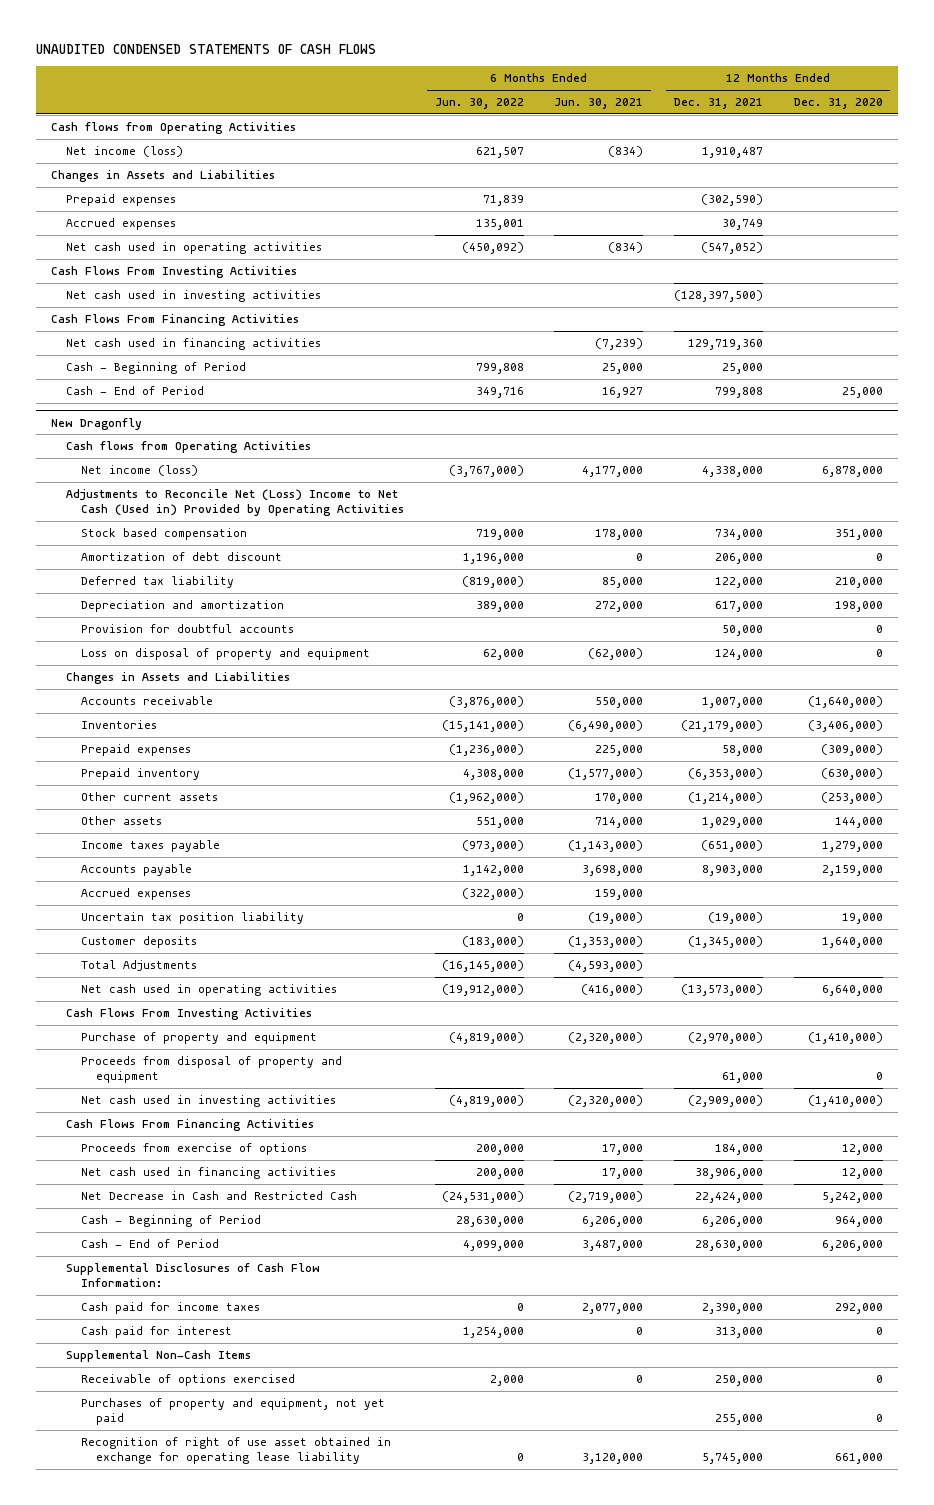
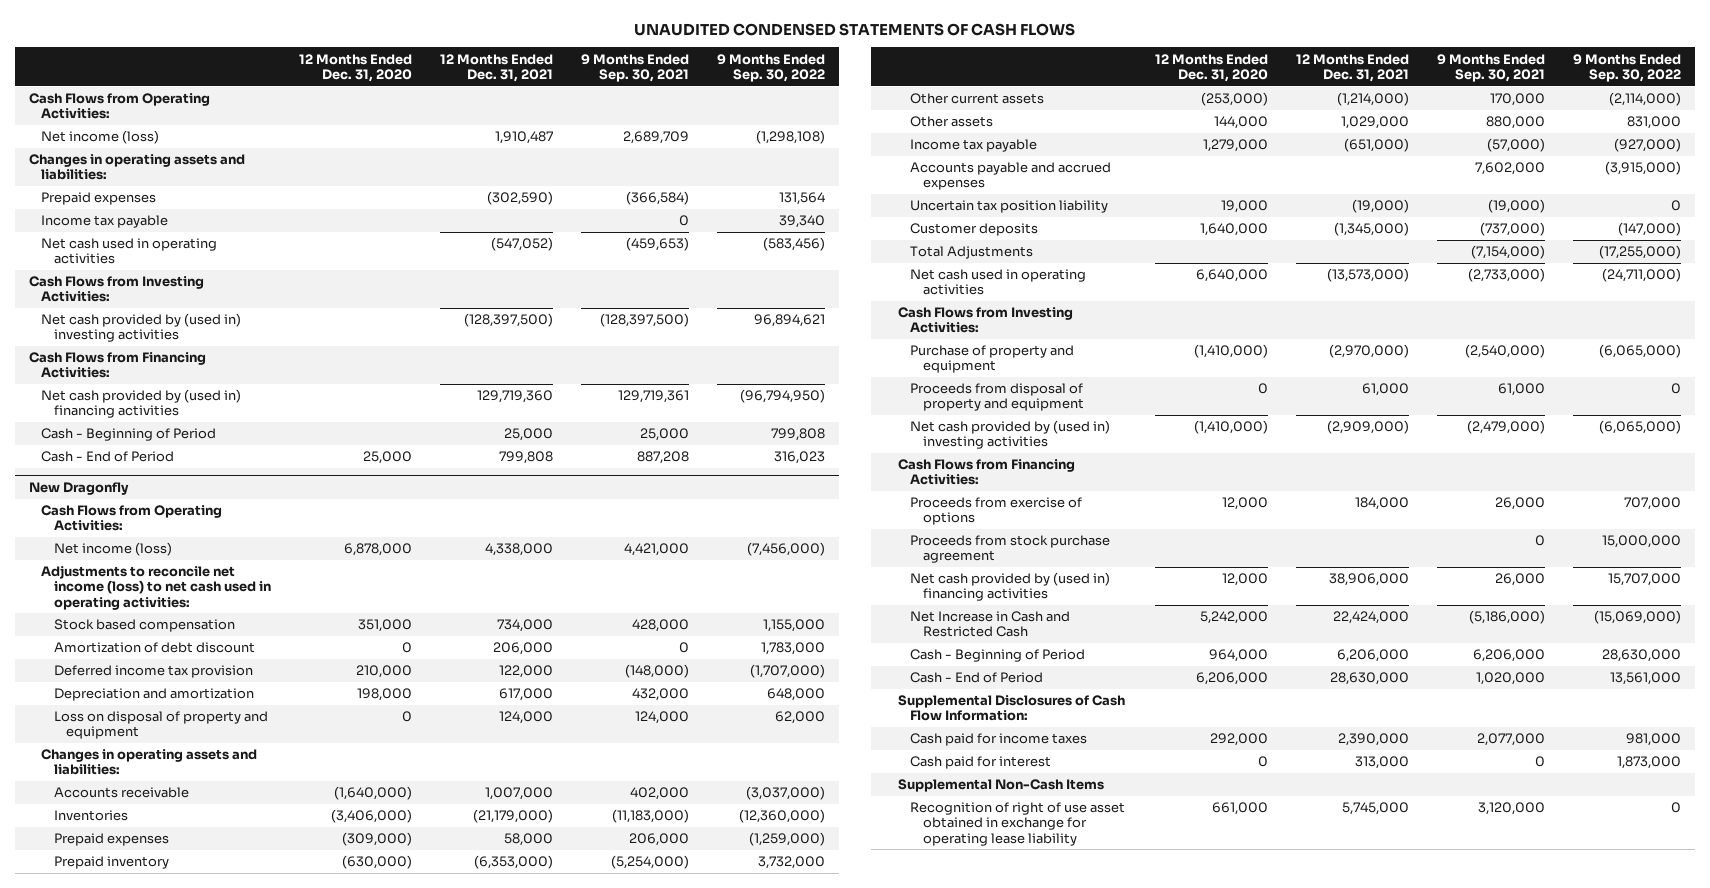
- | 6 Months Ended Jun. 30, 2022 | 6 Months Ended Jun. 30, 2021 | 12 Months Ended Dec. 31, 2021 | 12 Months Ended Dec. 31, 2020
+ | 12 Months Ended Dec. 31, 2020 | 12 Months Ended Dec. 31, 2021 | 9 Months Ended Sep. 30, 2021 | 9 Months Ended Sep. 30, 2022
- Cash flows from Operating Activities
+ Cash Flows from Operating Activities:
- Changes in Assets and Liabilities
+ Changes in operating assets and liabilities:
- Accrued expenses | 135,001 | | 30,749 |
+ Income tax payable | | | 0 | 39,340
- Cash Flows From Investing Activities
- Net cash used in investing activities | | | (128,397,500) |
- Cash Flows From Financing Activities
- Net cash used in financing activities | | (7,239) | 129,719,360 |
+ Cash Flows from Investing Activities:
+ Net cash provided by (used in) investing activities | | (128,397,500) | (128,397,500) | 96,894,621
+ Cash Flows from Financing Activities:
+ Net cash provided by (used in) financing activities | | 129,719,360 | 129,719,361 | (96,794,950)
@ New Dragonfly
- Cash flows from Operating Activities
+ Cash Flows from Operating Activities:
- Adjustments to Reconcile Net (Loss) Income to Net Cash (Used in) Provided by Operating Activities
+ Adjustments to reconcile net income (loss) to net cash used in operating activities:
- Deferred tax liability | (819,000) | 85,000 | 122,000 | 210,000
+ Deferred income tax provision | 210,000 | 122,000 | (148,000) | (1,707,000)
- Provision for doubtful accounts | | | 50,000 | 0
- Changes in Assets and Liabilities
+ Changes in operating assets and liabilities:
- Income taxes payable | (973,000) | (1,143,000) | (651,000) | 1,279,000
- Accounts payable | 1,142,000 | 3,698,000 | 8,903,000 | 2,159,000
- Accrued expenses | (322,000) | 159,000 | |
+ Income tax payable | 1,279,000 | (651,000) | (57,000) | (927,000)
+ Accounts payable and accrued expenses | | | 7,602,000 | (3,915,000)
- Cash Flows From Investing Activities
+ Cash Flows from Investing Activities:
- Net cash used in investing activities | (4,819,000) | (2,320,000) | (2,909,000) | (1,410,000)
- Cash Flows From Financing Activities
+ Net cash provided by (used in) investing activities | (1,410,000) | (2,909,000) | (2,479,000) | (6,065,000)
+ Cash Flows from Financing Activities:
- Net cash used in financing activities | 200,000 | 17,000 | 38,906,000 | 12,000
- Net Decrease in Cash and Restricted Cash | (24,531,000) | (2,719,000) | 22,424,000 | 5,242,000
+ Proceeds from stock purchase agreement | | | 0 | 15,000,000
+ Net cash provided by (used in) financing activities | 12,000 | 38,906,000 | 26,000 | 15,707,000
+ Net Increase in Cash and Restricted Cash | 5,242,000 | 22,424,000 | (5,186,000) | (15,069,000)
- Receivable of options exercised | 2,000 | 0 | 250,000 | 0
- Purchases of property and equipment, not yet paid | | | 255,000 | 0

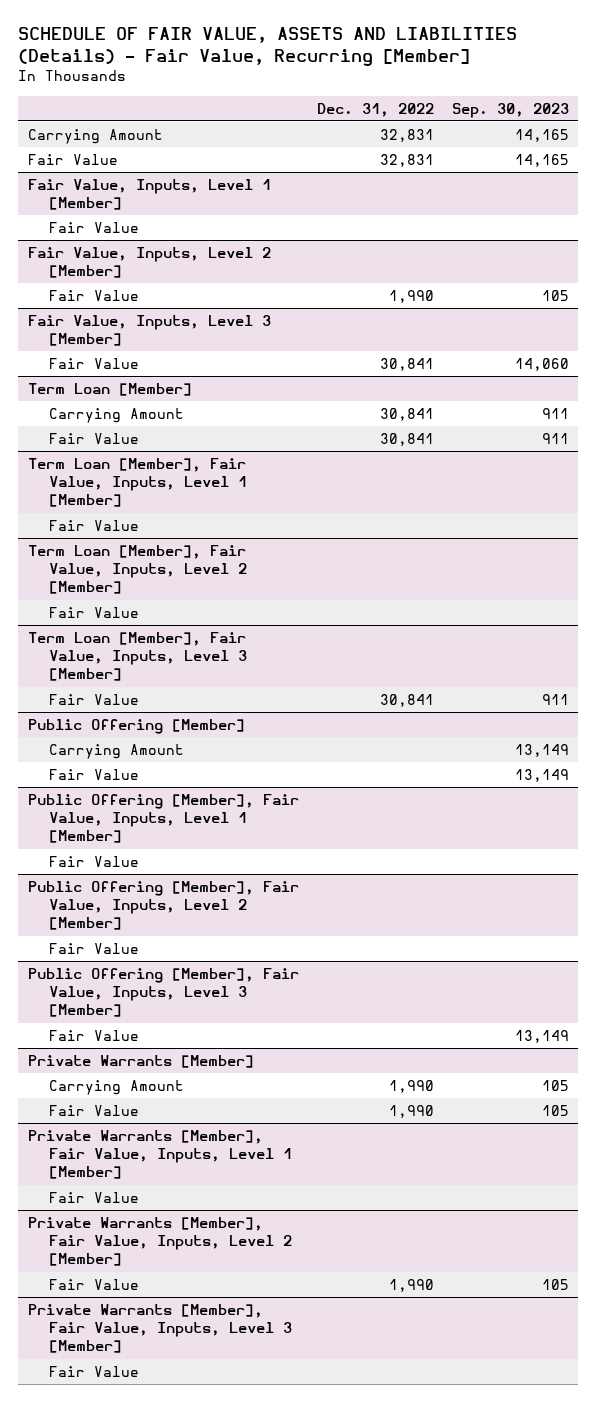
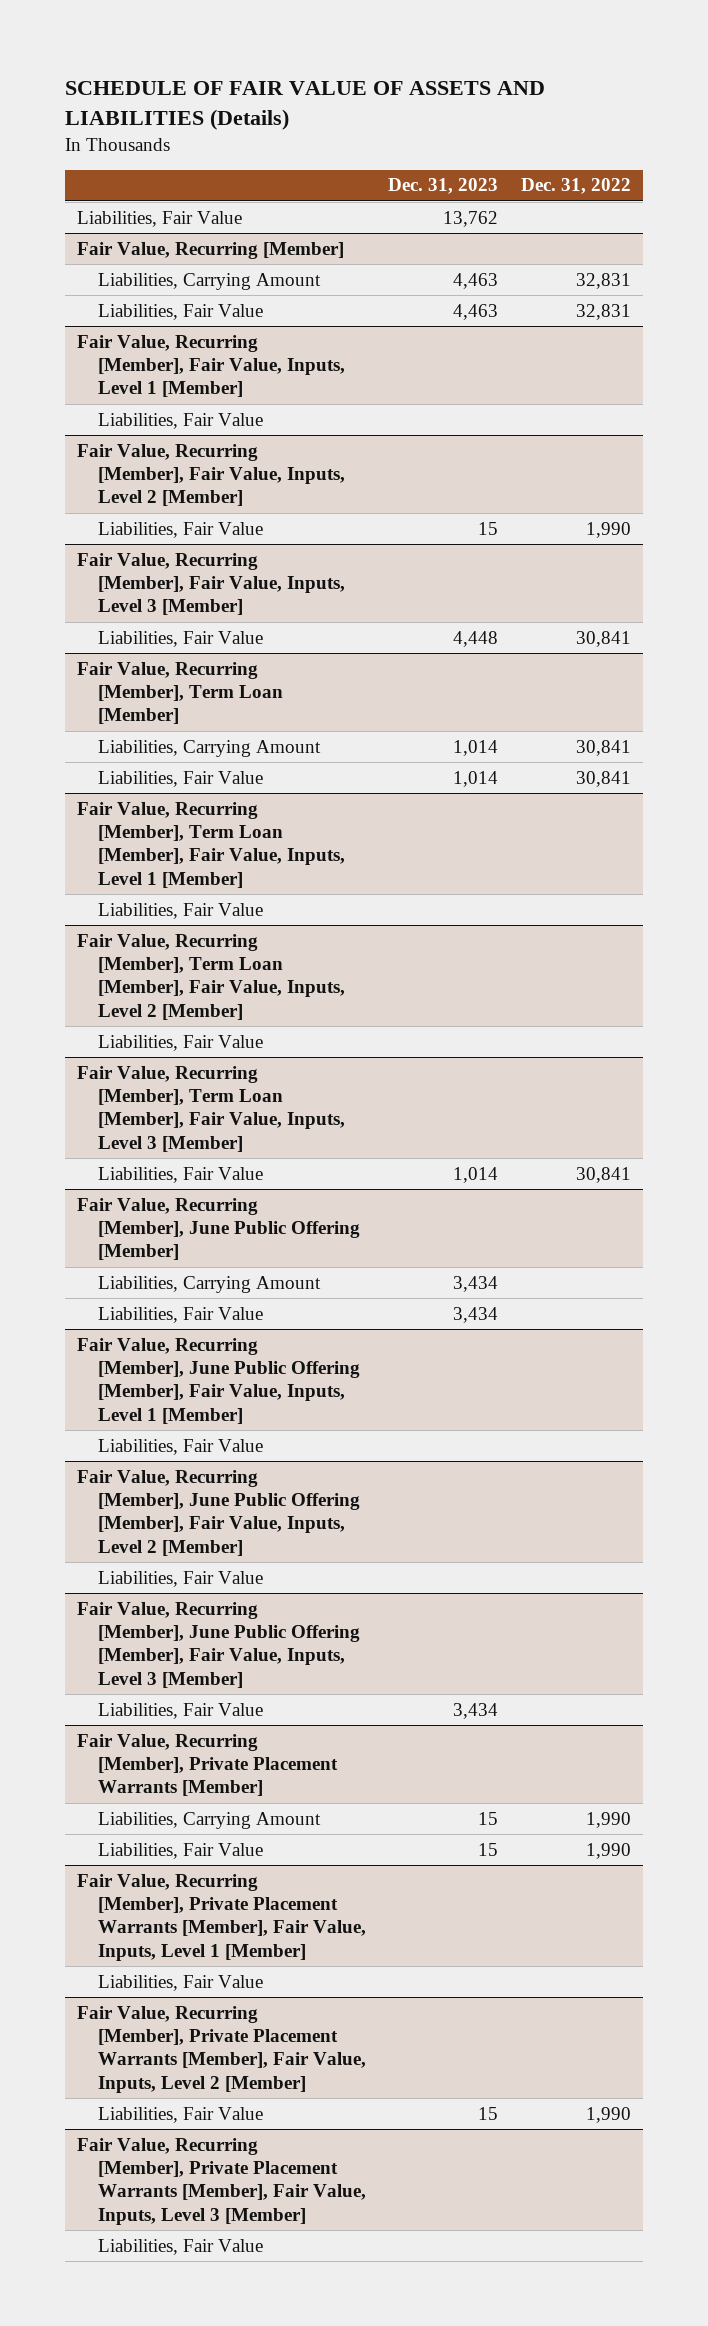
- SCHEDULE OF FAIR VALUE, ASSETS AND LIABILITIES (Details) - Fair Value, Recurring [Member]
+ SCHEDULE OF FAIR VALUE OF ASSETS AND LIABILITIES (Details)
- | Dec. 31, 2022 | Sep. 30, 2023
+ | Dec. 31, 2023 | Dec. 31, 2022
- Carrying Amount | 32,831 | 14,165
- Fair Value | 32,831 | 14,165
- Fair Value, Inputs, Level 1 [Member]
- Fair Value
- Fair Value, Inputs, Level 2 [Member]
- Fair Value | 1,990 | 105
- Fair Value, Inputs, Level 3 [Member]
- Fair Value | 30,841 | 14,060
- Term Loan [Member]
- Carrying Amount | 30,841 | 911
- Fair Value | 30,841 | 911
- Term Loan [Member], Fair Value, Inputs, Level 1 [Member]
- Fair Value
- Term Loan [Member], Fair Value, Inputs, Level 2 [Member]
- Fair Value
- Term Loan [Member], Fair Value, Inputs, Level 3 [Member]
- Fair Value | 30,841 | 911
- Public Offering [Member]
- Carrying Amount | | 13,149
- Fair Value | | 13,149
- Public Offering [Member], Fair Value, Inputs, Level 1 [Member]
- Fair Value
- Public Offering [Member], Fair Value, Inputs, Level 2 [Member]
- Fair Value
- Public Offering [Member], Fair Value, Inputs, Level 3 [Member]
- Fair Value | | 13,149
- Private Warrants [Member]
- Carrying Amount | 1,990 | 105
- Fair Value | 1,990 | 105
- Private Warrants [Member], Fair Value, Inputs, Level 1 [Member]
- Fair Value
- Private Warrants [Member], Fair Value, Inputs, Level 2 [Member]
- Fair Value | 1,990 | 105
- Private Warrants [Member], Fair Value, Inputs, Level 3 [Member]
- Fair Value
+ Liabilities, Fair Value | 13,762 |
+ Fair Value, Recurring [Member]
+ Liabilities, Carrying Amount | 4,463 | 32,831
+ Liabilities, Fair Value | 4,463 | 32,831
+ Fair Value, Recurring [Member], Fair Value, Inputs, Level 1 [Member]
+ Liabilities, Fair Value
+ Fair Value, Recurring [Member], Fair Value, Inputs, Level 2 [Member]
+ Liabilities, Fair Value | 15 | 1,990
+ Fair Value, Recurring [Member], Fair Value, Inputs, Level 3 [Member]
+ Liabilities, Fair Value | 4,448 | 30,841
+ Fair Value, Recurring [Member], Term Loan [Member]
+ Liabilities, Carrying Amount | 1,014 | 30,841
+ Liabilities, Fair Value | 1,014 | 30,841
+ Fair Value, Recurring [Member], Term Loan [Member], Fair Value, Inputs, Level 1 [Member]
+ Liabilities, Fair Value
+ Fair Value, Recurring [Member], Term Loan [Member], Fair Value, Inputs, Level 2 [Member]
+ Liabilities, Fair Value
+ Fair Value, Recurring [Member], Term Loan [Member], Fair Value, Inputs, Level 3 [Member]
+ Liabilities, Fair Value | 1,014 | 30,841
+ Fair Value, Recurring [Member], June Public Offering [Member]
+ Liabilities, Carrying Amount | 3,434 |
+ Liabilities, Fair Value | 3,434 |
+ Fair Value, Recurring [Member], June Public Offering [Member], Fair Value, Inputs, Level 1 [Member]
+ Liabilities, Fair Value
+ Fair Value, Recurring [Member], June Public Offering [Member], Fair Value, Inputs, Level 2 [Member]
+ Liabilities, Fair Value
+ Fair Value, Recurring [Member], June Public Offering [Member], Fair Value, Inputs, Level 3 [Member]
+ Liabilities, Fair Value | 3,434 |
+ Fair Value, Recurring [Member], Private Placement Warrants [Member]
+ Liabilities, Carrying Amount | 15 | 1,990
+ Liabilities, Fair Value | 15 | 1,990
+ Fair Value, Recurring [Member], Private Placement Warrants [Member], Fair Value, Inputs, Level 1 [Member]
+ Liabilities, Fair Value
+ Fair Value, Recurring [Member], Private Placement Warrants [Member], Fair Value, Inputs, Level 2 [Member]
+ Liabilities, Fair Value | 15 | 1,990
+ Fair Value, Recurring [Member], Private Placement Warrants [Member], Fair Value, Inputs, Level 3 [Member]
+ Liabilities, Fair Value

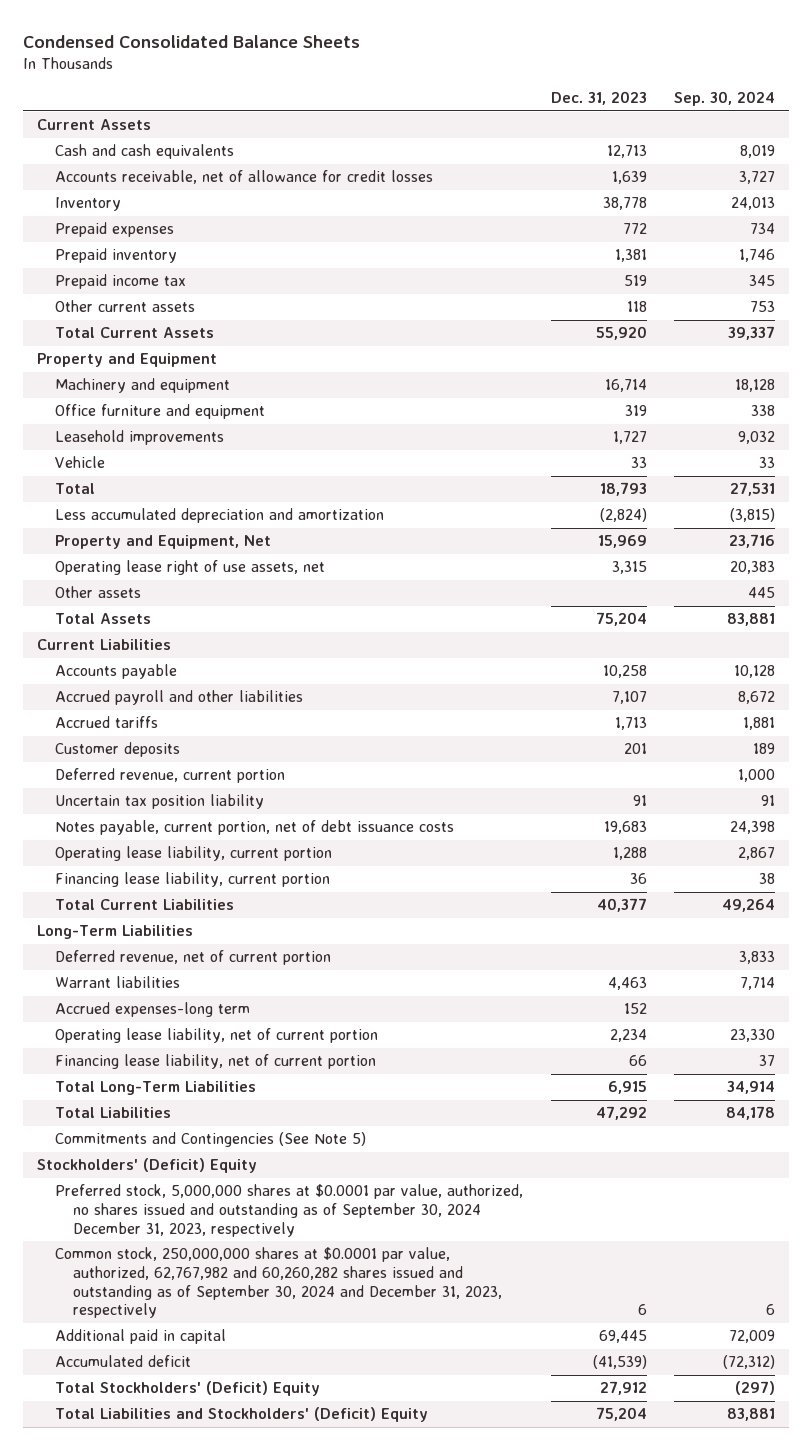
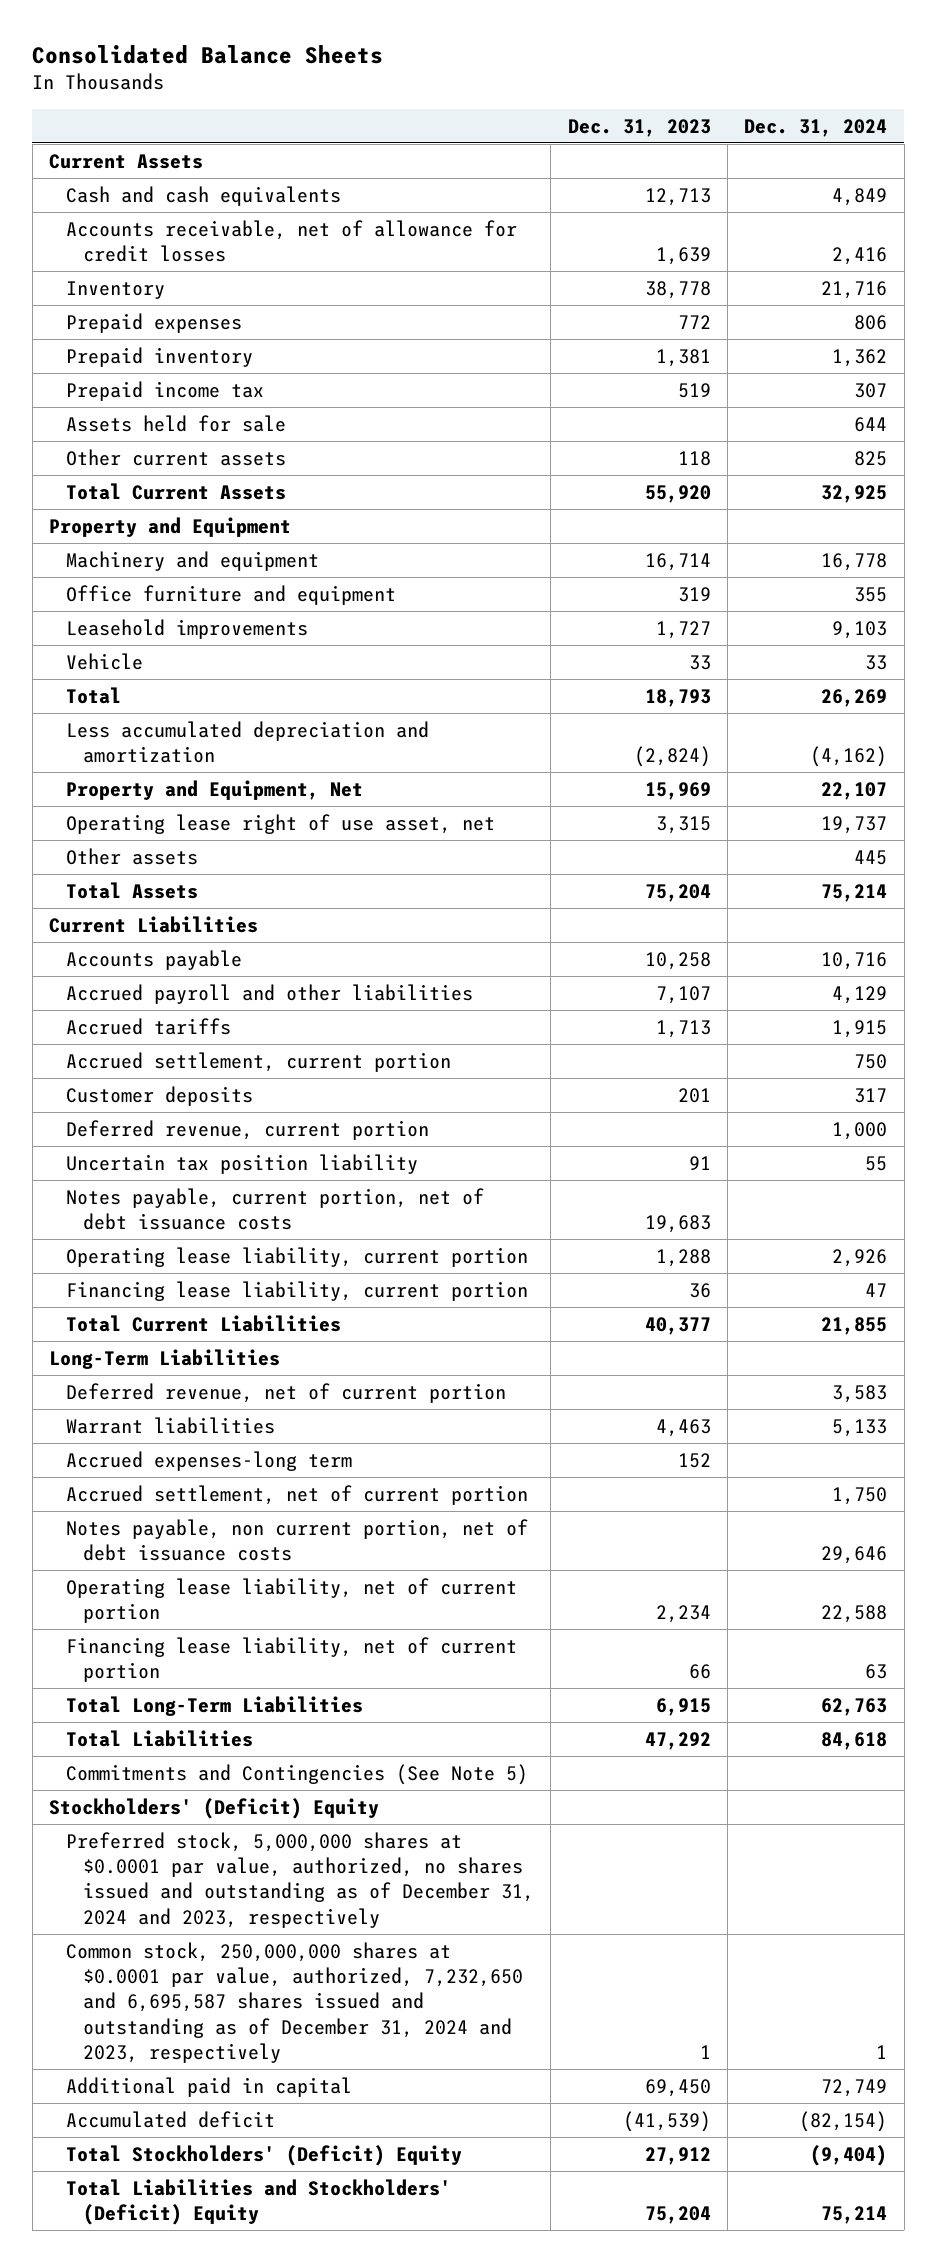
- Condensed Consolidated Balance Sheets
+ Consolidated Balance Sheets
- | Dec. 31, 2023 | Sep. 30, 2024
+ | Dec. 31, 2023 | Dec. 31, 2024
+ Assets held for sale | | 644
- Operating lease right of use assets, net | 3,315 | 20,383
+ Operating lease right of use asset, net | 3,315 | 19,737
+ Accrued settlement, current portion | | 750
+ Accrued settlement, net of current portion | | 1,750
+ Notes payable, non current portion, net of debt issuance costs | | 29,646
- Preferred stock, 5,000,000 shares at $0.0001 par value, authorized, no shares issued and outstanding as of September 30, 2024 December 31, 2023, respectively
- Common stock, 250,000,000 shares at $0.0001 par value, authorized, 62,767,982 and 60,260,282 shares issued and outstanding as of September 30, 2024 and December 31, 2023, respectively | 6 | 6
- Additional paid in capital | 69,445 | 72,009
+ Preferred stock, 5,000,000 shares at $0.0001 par value, authorized, no shares issued and outstanding as of December 31, 2024 and 2023, respectively
+ Common stock, 250,000,000 shares at $0.0001 par value, authorized, 7,232,650 and 6,695,587 shares issued and outstanding as of December 31, 2024 and 2023, respectively | 1 | 1
+ Additional paid in capital | 69,450 | 72,749

